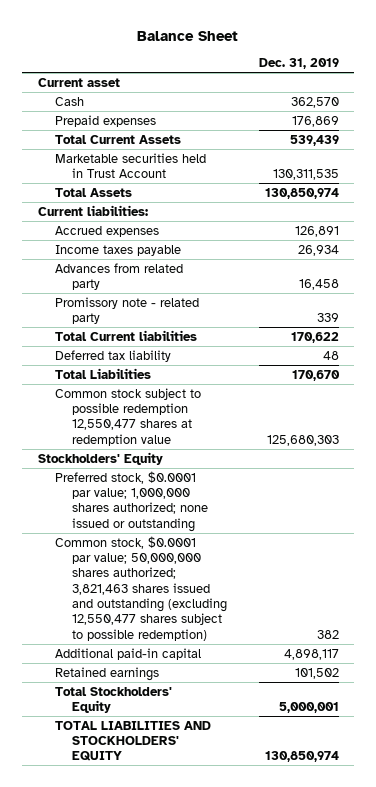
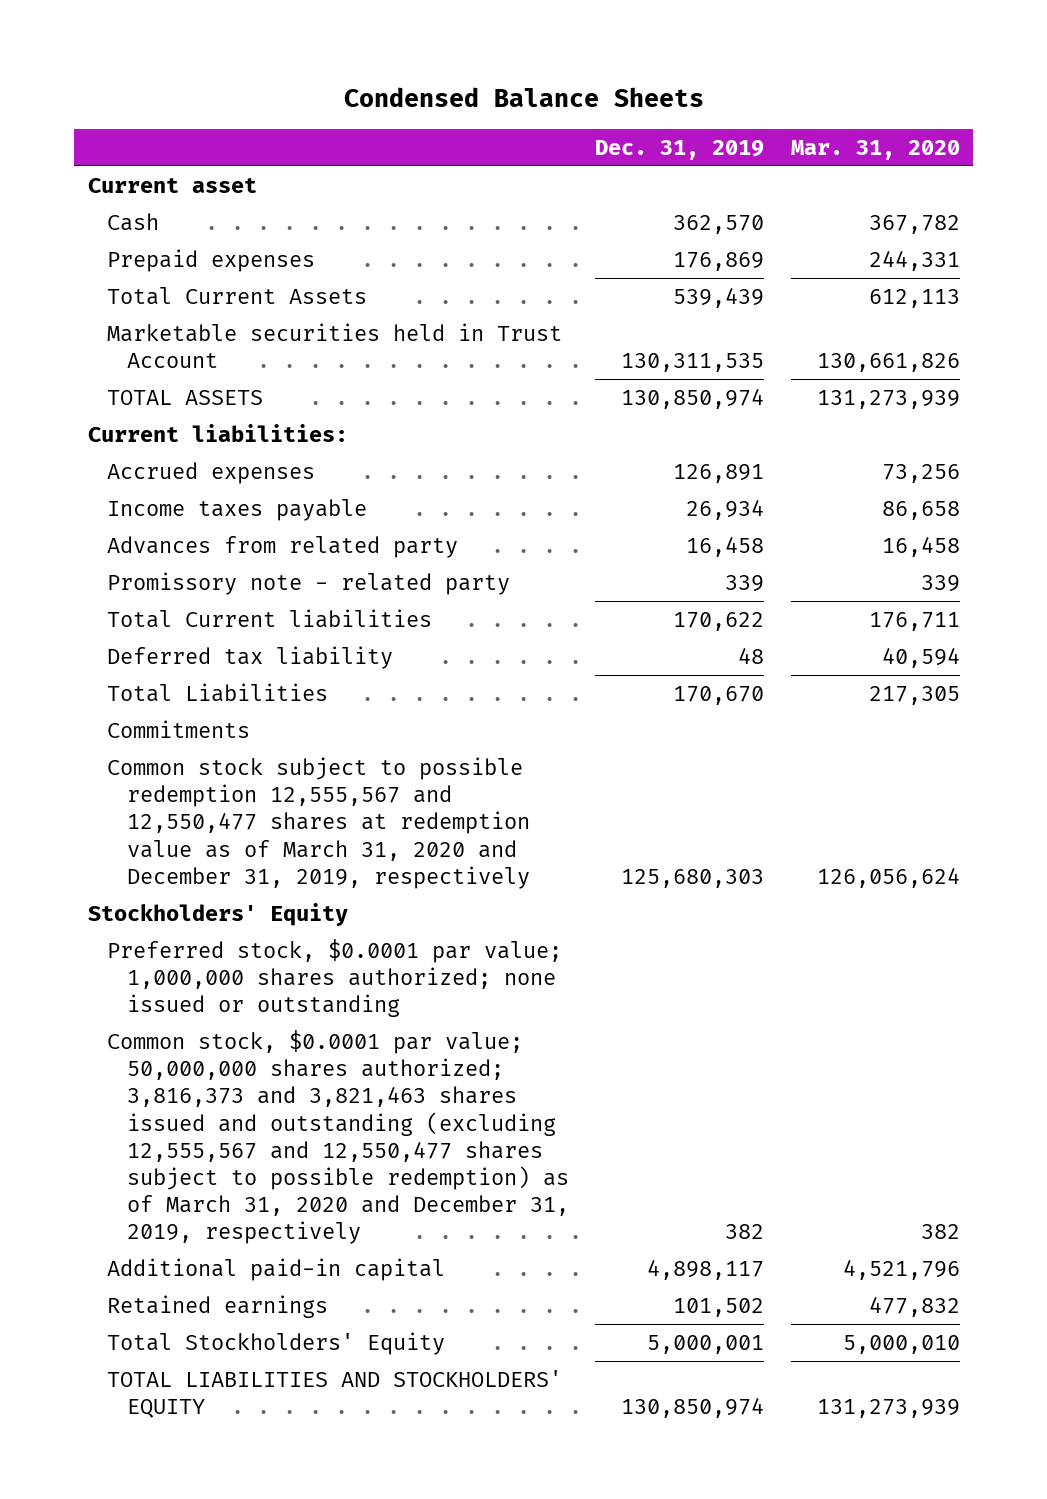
- Balance Sheet
+ Condensed Balance Sheets
- | Dec. 31, 2019
+ | Dec. 31, 2019 | Mar. 31, 2020
- Total Assets | 130,850,974
+ TOTAL ASSETS | 130,850,974 | 131,273,939
- Common stock subject to possible redemption 12,550,477 shares at redemption value | 125,680,303
+ Commitments
+ Common stock subject to possible redemption 12,555,567 and 12,550,477 shares at redemption value as of March 31, 2020 and December 31, 2019, respectively | 125,680,303 | 126,056,624
- Common stock, $0.0001 par value; 50,000,000 shares authorized; 3,821,463 shares issued and outstanding (excluding 12,550,477 shares subject to possible redemption) | 382
+ Common stock, $0.0001 par value; 50,000,000 shares authorized; 3,816,373 and 3,821,463 shares issued and outstanding (excluding 12,555,567 and 12,550,477 shares subject to possible redemption) as of March 31, 2020 and December 31, 2019, respectively | 382 | 382

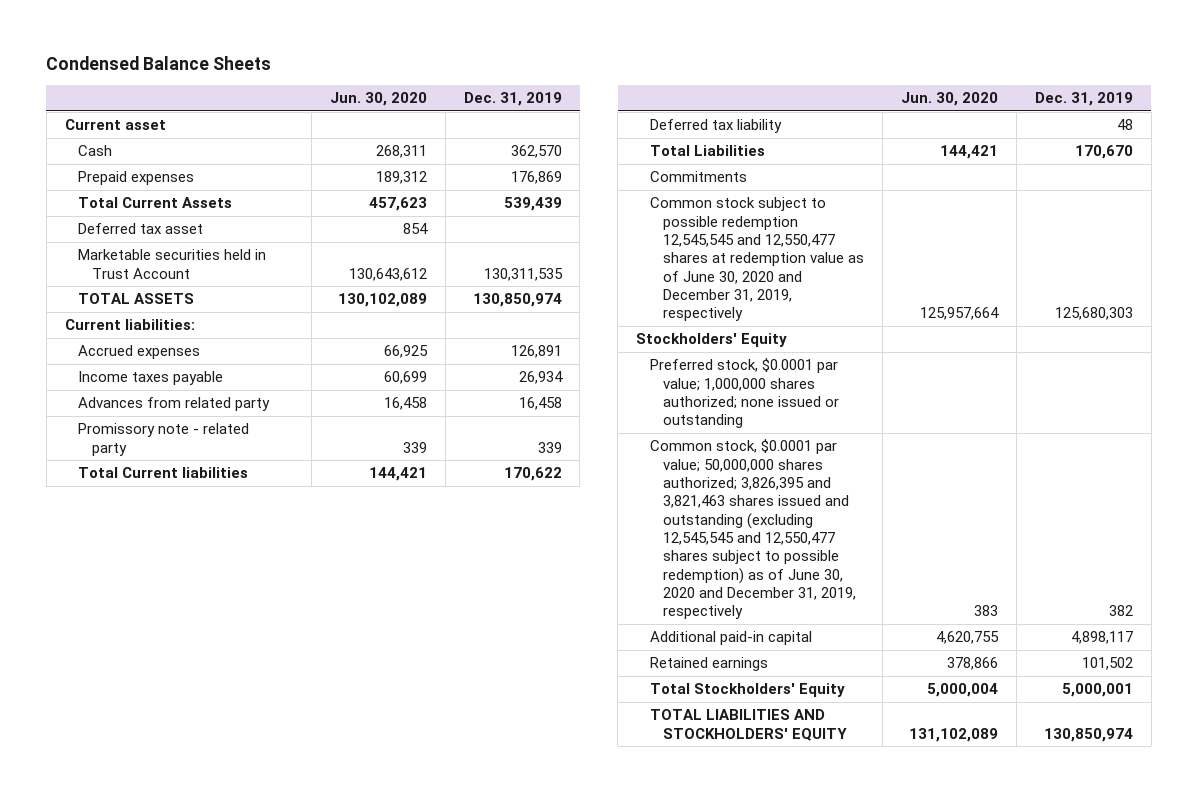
- | Dec. 31, 2019 | Mar. 31, 2020
+ | Jun. 30, 2020 | Dec. 31, 2019
+ Deferred tax asset | 854 |
- Common stock subject to possible redemption 12,555,567 and 12,550,477 shares at redemption value as of March 31, 2020 and December 31, 2019, respectively | 125,680,303 | 126,056,624
+ Common stock subject to possible redemption 12,545,545 and 12,550,477 shares at redemption value as of June 30, 2020 and December 31, 2019, respectively | 125,957,664 | 125,680,303
- Common stock, $0.0001 par value; 50,000,000 shares authorized; 3,816,373 and 3,821,463 shares issued and outstanding (excluding 12,555,567 and 12,550,477 shares subject to possible redemption) as of March 31, 2020 and December 31, 2019, respectively | 382 | 382
+ Common stock, $0.0001 par value; 50,000,000 shares authorized; 3,826,395 and 3,821,463 shares issued and outstanding (excluding 12,545,545 and 12,550,477 shares subject to possible redemption) as of June 30, 2020 and December 31, 2019, respectively | 383 | 382

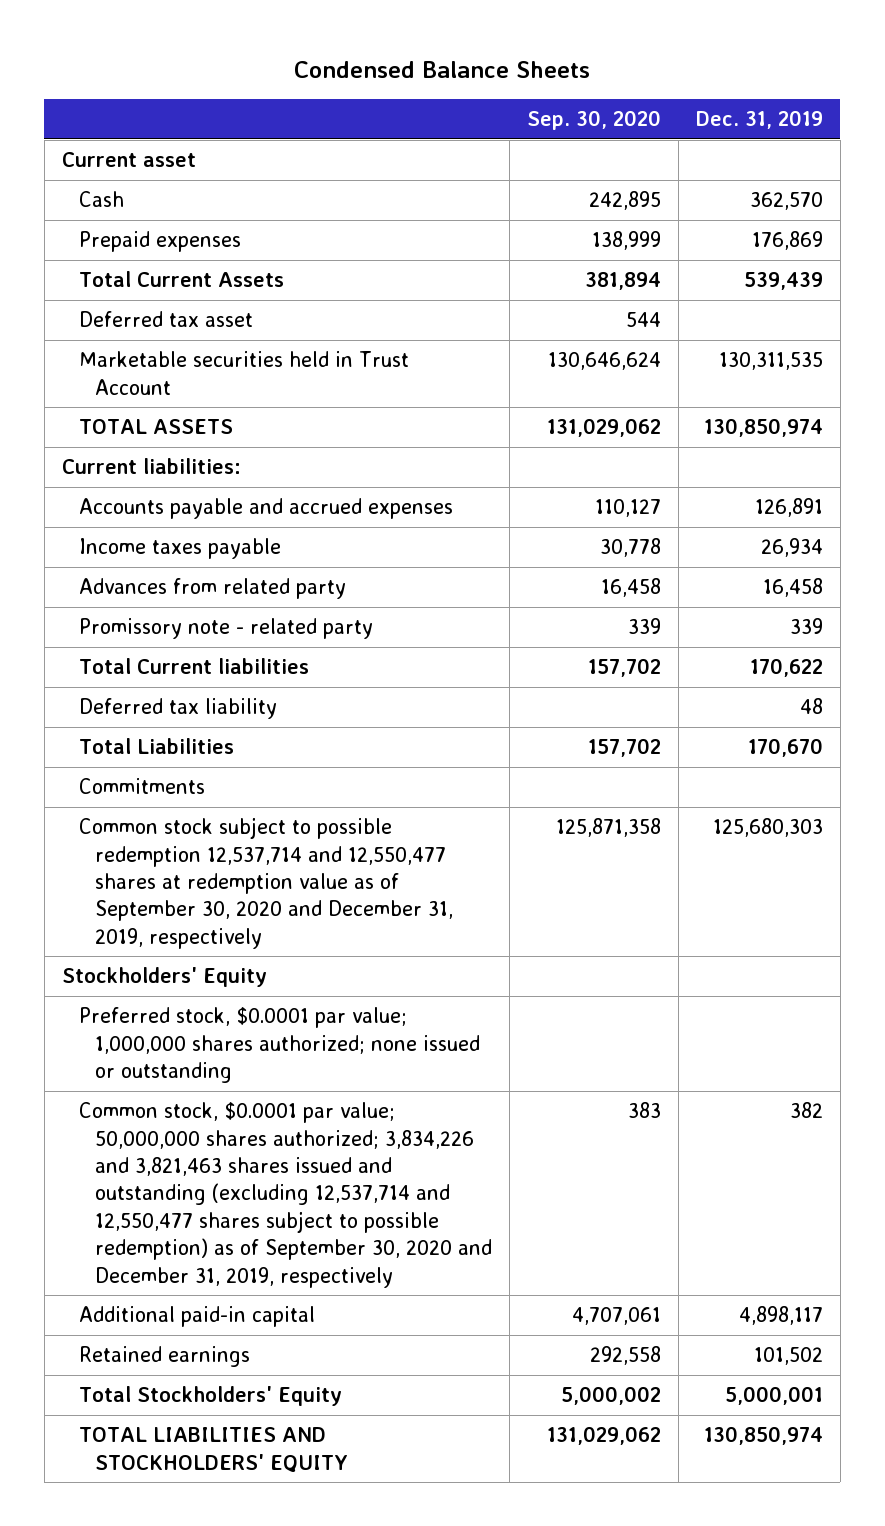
- | Jun. 30, 2020 | Dec. 31, 2019
+ | Sep. 30, 2020 | Dec. 31, 2019
- Accrued expenses | 66,925 | 126,891
+ Accounts payable and accrued expenses | 110,127 | 126,891
- Common stock subject to possible redemption 12,545,545 and 12,550,477 shares at redemption value as of June 30, 2020 and December 31, 2019, respectively | 125,957,664 | 125,680,303
+ Common stock subject to possible redemption 12,537,714 and 12,550,477 shares at redemption value as of September 30, 2020 and December 31, 2019, respectively | 125,871,358 | 125,680,303
- Common stock, $0.0001 par value; 50,000,000 shares authorized; 3,826,395 and 3,821,463 shares issued and outstanding (excluding 12,545,545 and 12,550,477 shares subject to possible redemption) as of June 30, 2020 and December 31, 2019, respectively | 383 | 382
+ Common stock, $0.0001 par value; 50,000,000 shares authorized; 3,834,226 and 3,821,463 shares issued and outstanding (excluding 12,537,714 and 12,550,477 shares subject to possible redemption) as of September 30, 2020 and December 31, 2019, respectively | 383 | 382

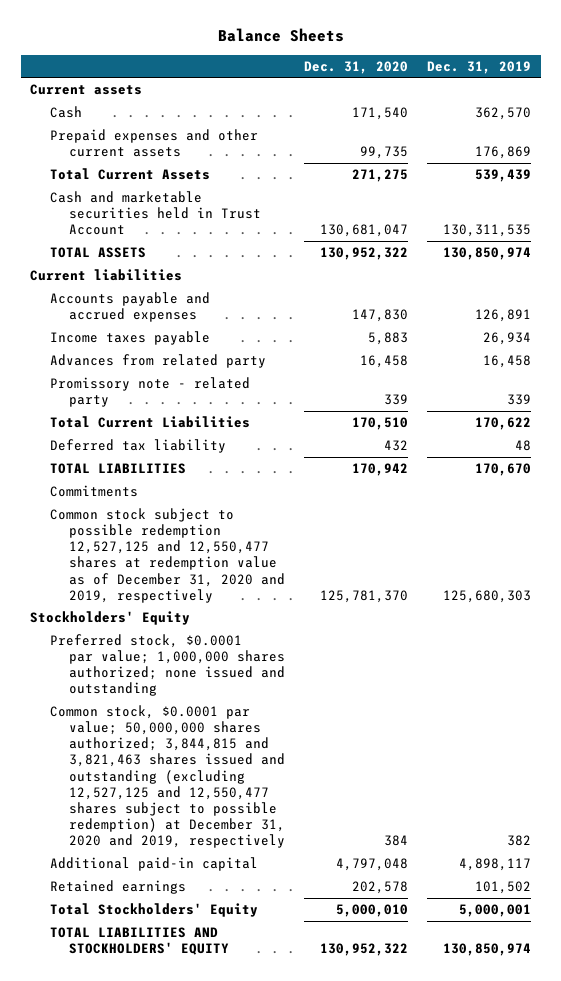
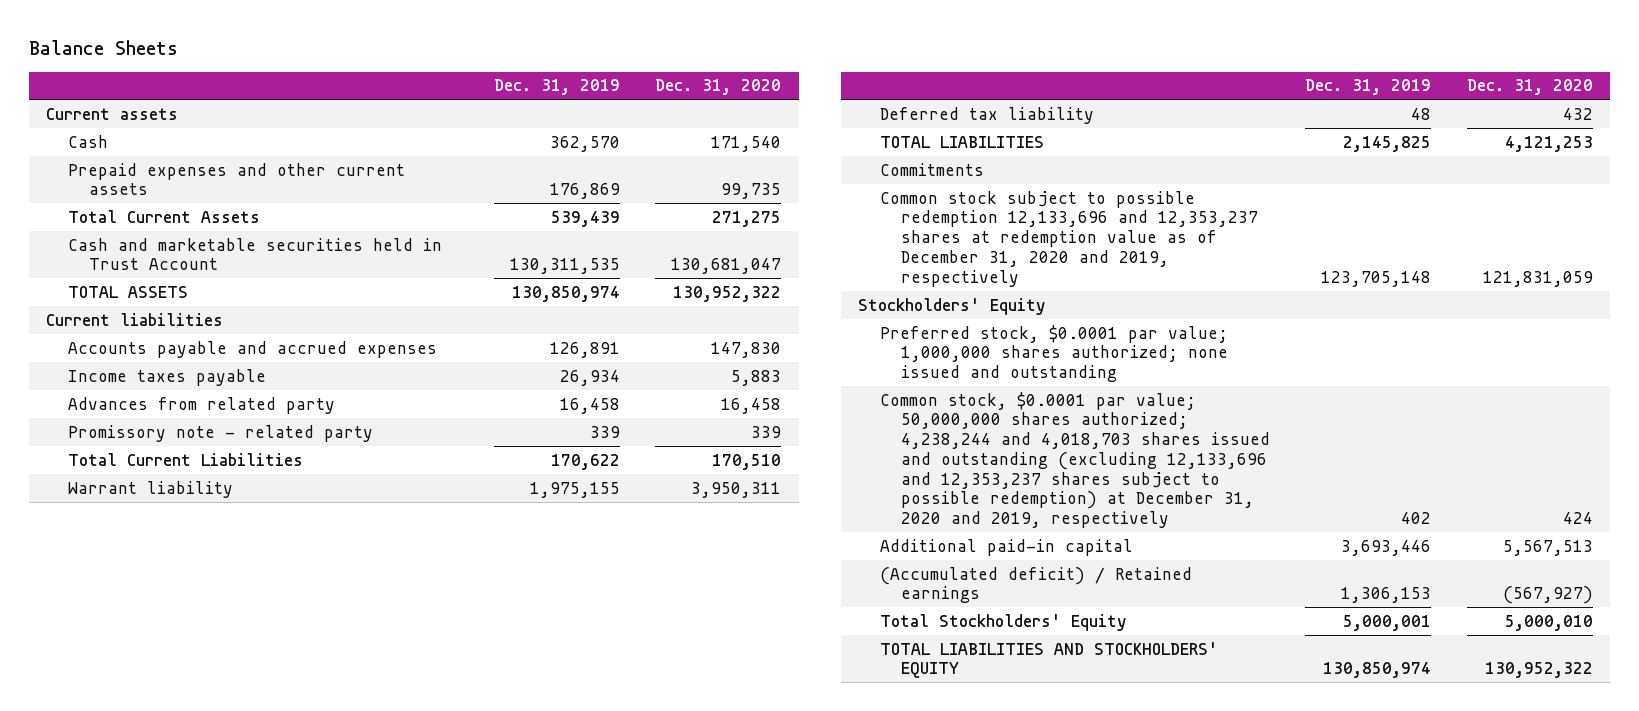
- | Dec. 31, 2020 | Dec. 31, 2019
+ | Dec. 31, 2019 | Dec. 31, 2020
+ Warrant liability | 1,975,155 | 3,950,311
- TOTAL LIABILITIES | 170,942 | 170,670
+ TOTAL LIABILITIES | 2,145,825 | 4,121,253
- Common stock subject to possible redemption 12,527,125 and 12,550,477 shares at redemption value as of December 31, 2020 and 2019, respectively | 125,781,370 | 125,680,303
+ Common stock subject to possible redemption 12,133,696 and 12,353,237 shares at redemption value as of December 31, 2020 and 2019, respectively | 123,705,148 | 121,831,059
- Common stock, $0.0001 par value; 50,000,000 shares authorized; 3,844,815 and 3,821,463 shares issued and outstanding (excluding 12,527,125 and 12,550,477 shares subject to possible redemption) at December 31, 2020 and 2019, respectively | 384 | 382
- Additional paid-in capital | 4,797,048 | 4,898,117
- Retained earnings | 202,578 | 101,502
+ Common stock, $0.0001 par value; 50,000,000 shares authorized; 4,238,244 and 4,018,703 shares issued and outstanding (excluding 12,133,696 and 12,353,237 shares subject to possible redemption) at December 31, 2020 and 2019, respectively | 402 | 424
+ Additional paid-in capital | 3,693,446 | 5,567,513
+ (Accumulated deficit) / Retained earnings | 1,306,153 | (567,927)

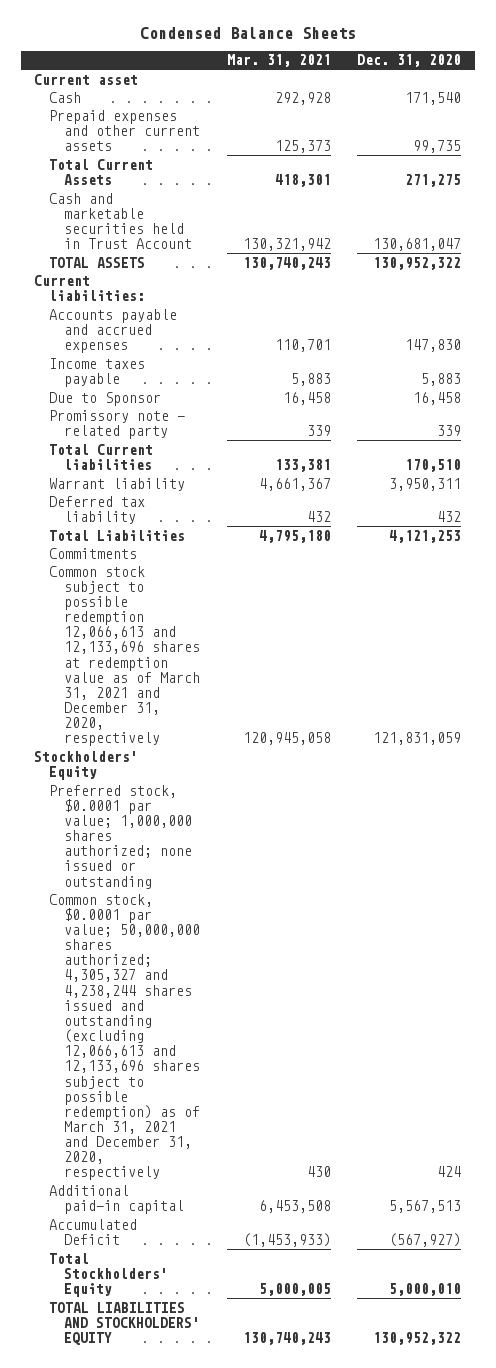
- Balance Sheets
+ Condensed Balance Sheets
- | Dec. 31, 2019 | Dec. 31, 2020
+ | Mar. 31, 2021 | Dec. 31, 2020
- Current assets
+ Current asset
- Current liabilities
+ Current liabilities:
- Advances from related party | 16,458 | 16,458
+ Due to Sponsor | 16,458 | 16,458
- Total Current Liabilities | 170,622 | 170,510
+ Total Current liabilities | 133,381 | 170,510
- TOTAL LIABILITIES | 2,145,825 | 4,121,253
+ Total Liabilities | 4,795,180 | 4,121,253
- Common stock subject to possible redemption 12,133,696 and 12,353,237 shares at redemption value as of December 31, 2020 and 2019, respectively | 123,705,148 | 121,831,059
+ Common stock subject to possible redemption 12,066,613 and 12,133,696 shares at redemption value as of March 31, 2021 and December 31, 2020, respectively | 120,945,058 | 121,831,059
- Preferred stock, $0.0001 par value; 1,000,000 shares authorized; none issued and outstanding
- Common stock, $0.0001 par value; 50,000,000 shares authorized; 4,238,244 and 4,018,703 shares issued and outstanding (excluding 12,133,696 and 12,353,237 shares subject to possible redemption) at December 31, 2020 and 2019, respectively | 402 | 424
+ Preferred stock, $0.0001 par value; 1,000,000 shares authorized; none issued or outstanding
+ Common stock, $0.0001 par value; 50,000,000 shares authorized; 4,305,327 and 4,238,244 shares issued and outstanding (excluding 12,066,613 and 12,133,696 shares subject to possible redemption) as of March 31, 2021 and December 31, 2020, respectively | 430 | 424
- (Accumulated deficit) / Retained earnings | 1,306,153 | (567,927)
+ Accumulated Deficit | (1,453,933) | (567,927)

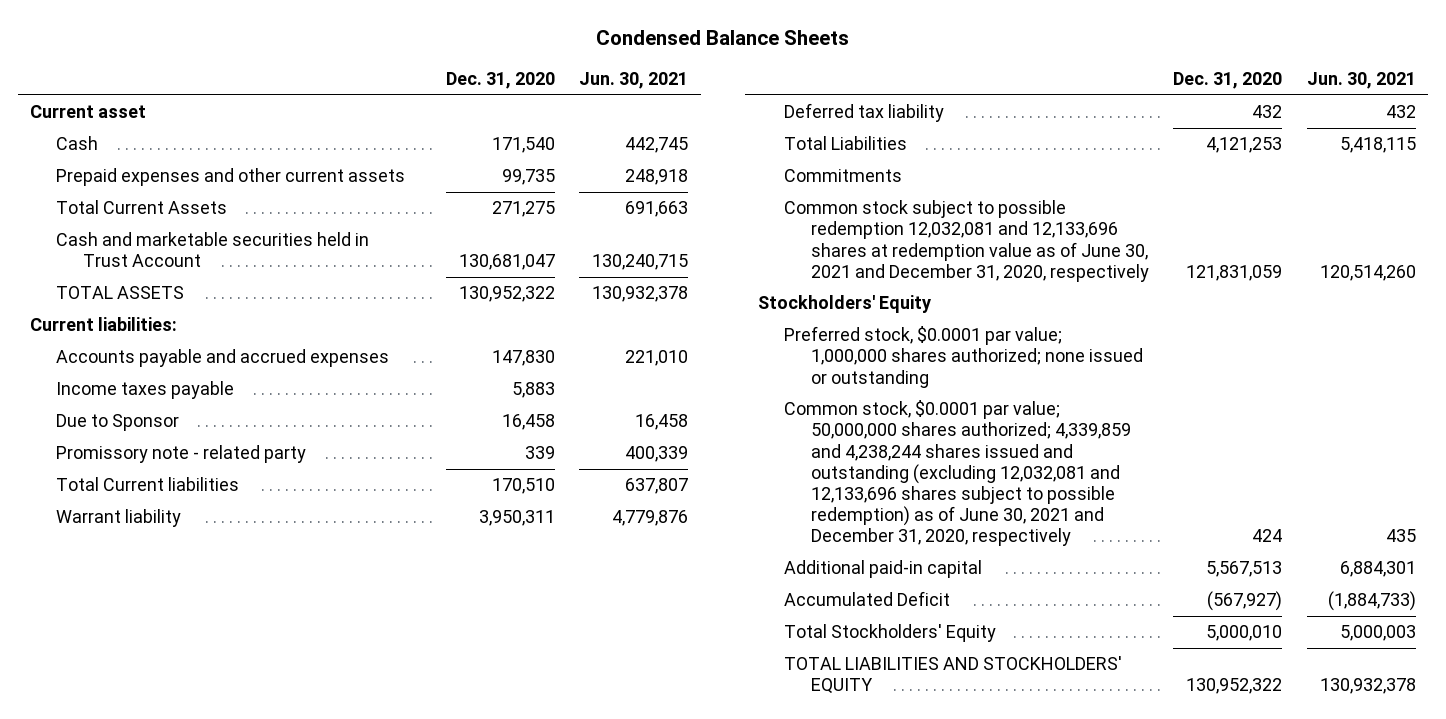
- | Mar. 31, 2021 | Dec. 31, 2020
+ | Dec. 31, 2020 | Jun. 30, 2021
- Common stock subject to possible redemption 12,066,613 and 12,133,696 shares at redemption value as of March 31, 2021 and December 31, 2020, respectively | 120,945,058 | 121,831,059
+ Common stock subject to possible redemption 12,032,081 and 12,133,696 shares at redemption value as of June 30, 2021 and December 31, 2020, respectively | 121,831,059 | 120,514,260
- Common stock, $0.0001 par value; 50,000,000 shares authorized; 4,305,327 and 4,238,244 shares issued and outstanding (excluding 12,066,613 and 12,133,696 shares subject to possible redemption) as of March 31, 2021 and December 31, 2020, respectively | 430 | 424
+ Common stock, $0.0001 par value; 50,000,000 shares authorized; 4,339,859 and 4,238,244 shares issued and outstanding (excluding 12,032,081 and 12,133,696 shares subject to possible redemption) as of June 30, 2021 and December 31, 2020, respectively | 424 | 435

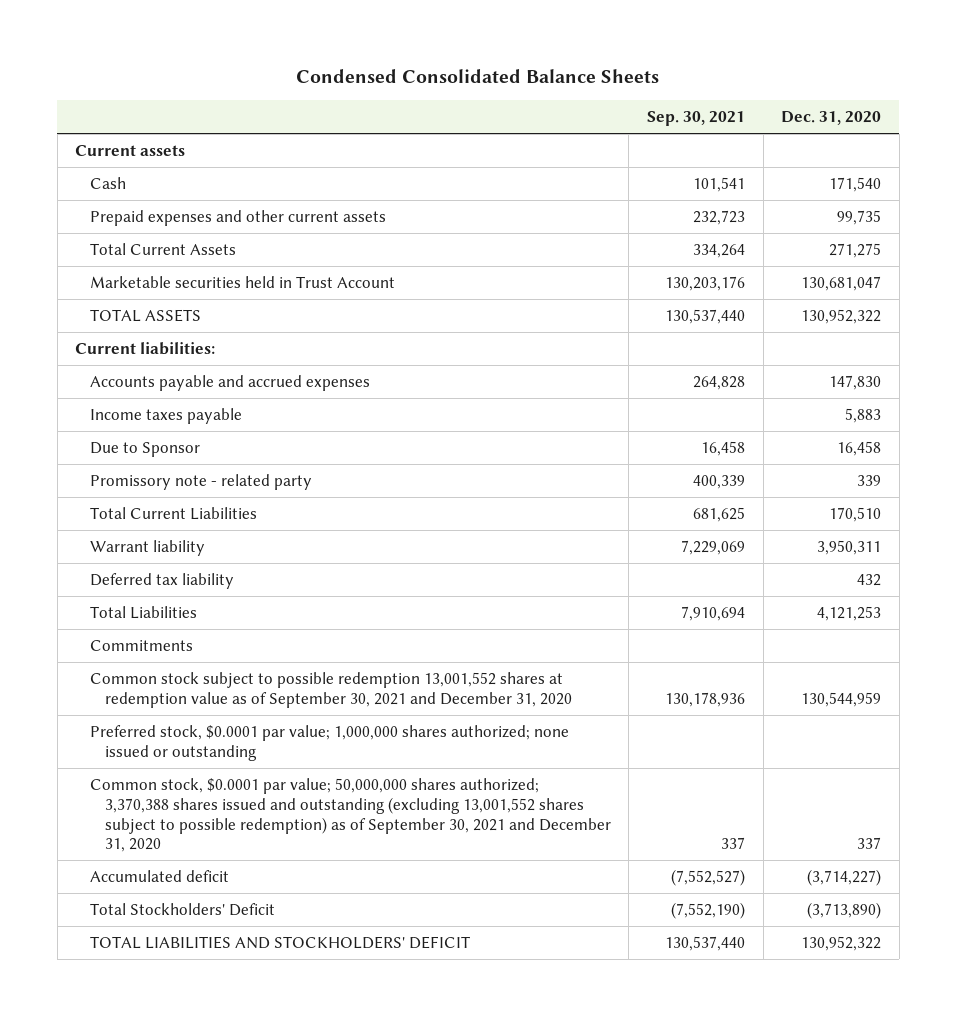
- Condensed Balance Sheets
+ Condensed Consolidated Balance Sheets
- | Dec. 31, 2020 | Jun. 30, 2021
+ | Sep. 30, 2021 | Dec. 31, 2020
- Current asset
+ Current assets
- Cash and marketable securities held in Trust Account | 130,681,047 | 130,240,715
+ Marketable securities held in Trust Account | 130,203,176 | 130,681,047
- Total Current liabilities | 170,510 | 637,807
+ Total Current Liabilities | 681,625 | 170,510
- Common stock subject to possible redemption 12,032,081 and 12,133,696 shares at redemption value as of June 30, 2021 and December 31, 2020, respectively | 121,831,059 | 120,514,260
- Stockholders' Equity
+ Common stock subject to possible redemption 13,001,552 shares at redemption value as of September 30, 2021 and December 31, 2020 | 130,178,936 | 130,544,959
- Common stock, $0.0001 par value; 50,000,000 shares authorized; 4,339,859 and 4,238,244 shares issued and outstanding (excluding 12,032,081 and 12,133,696 shares subject to possible redemption) as of June 30, 2021 and December 31, 2020, respectively | 424 | 435
- Additional paid-in capital | 5,567,513 | 6,884,301
- Accumulated Deficit | (567,927) | (1,884,733)
- Total Stockholders' Equity | 5,000,010 | 5,000,003
- TOTAL LIABILITIES AND STOCKHOLDERS' EQUITY | 130,952,322 | 130,932,378
+ Common stock, $0.0001 par value; 50,000,000 shares authorized; 3,370,388 shares issued and outstanding (excluding 13,001,552 shares subject to possible redemption) as of September 30, 2021 and December 31, 2020 | 337 | 337
+ Accumulated deficit | (7,552,527) | (3,714,227)
+ Total Stockholders' Deficit | (7,552,190) | (3,713,890)
+ TOTAL LIABILITIES AND STOCKHOLDERS' DEFICIT | 130,537,440 | 130,952,322

